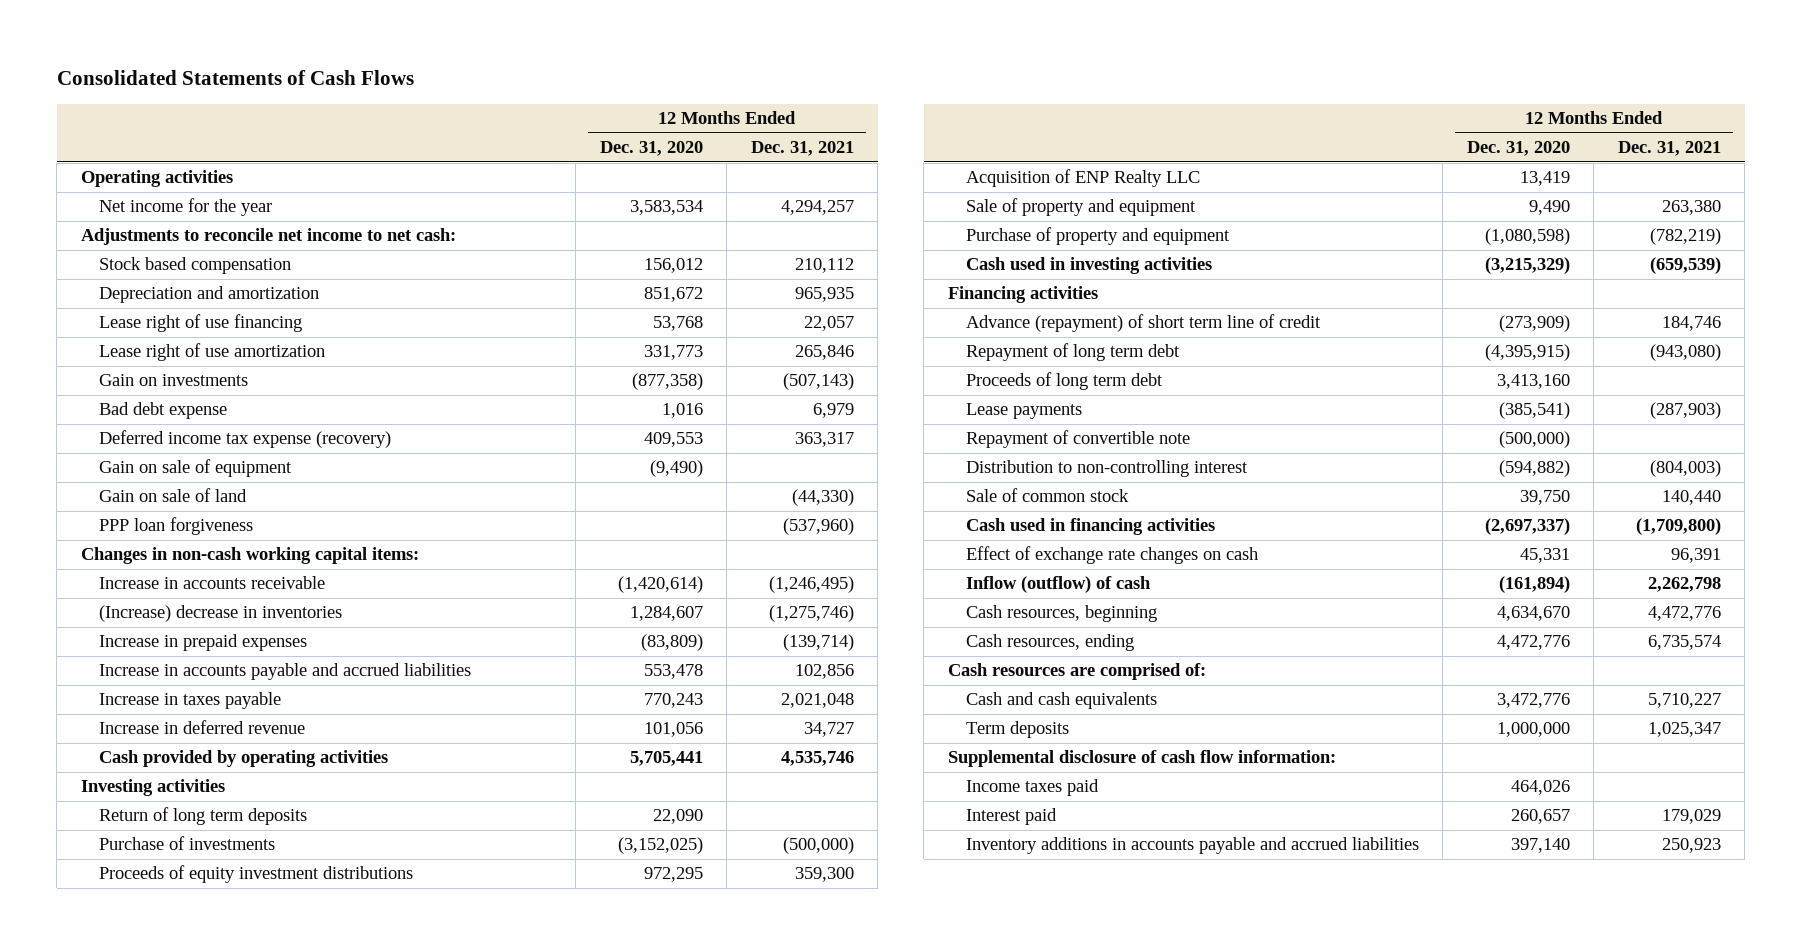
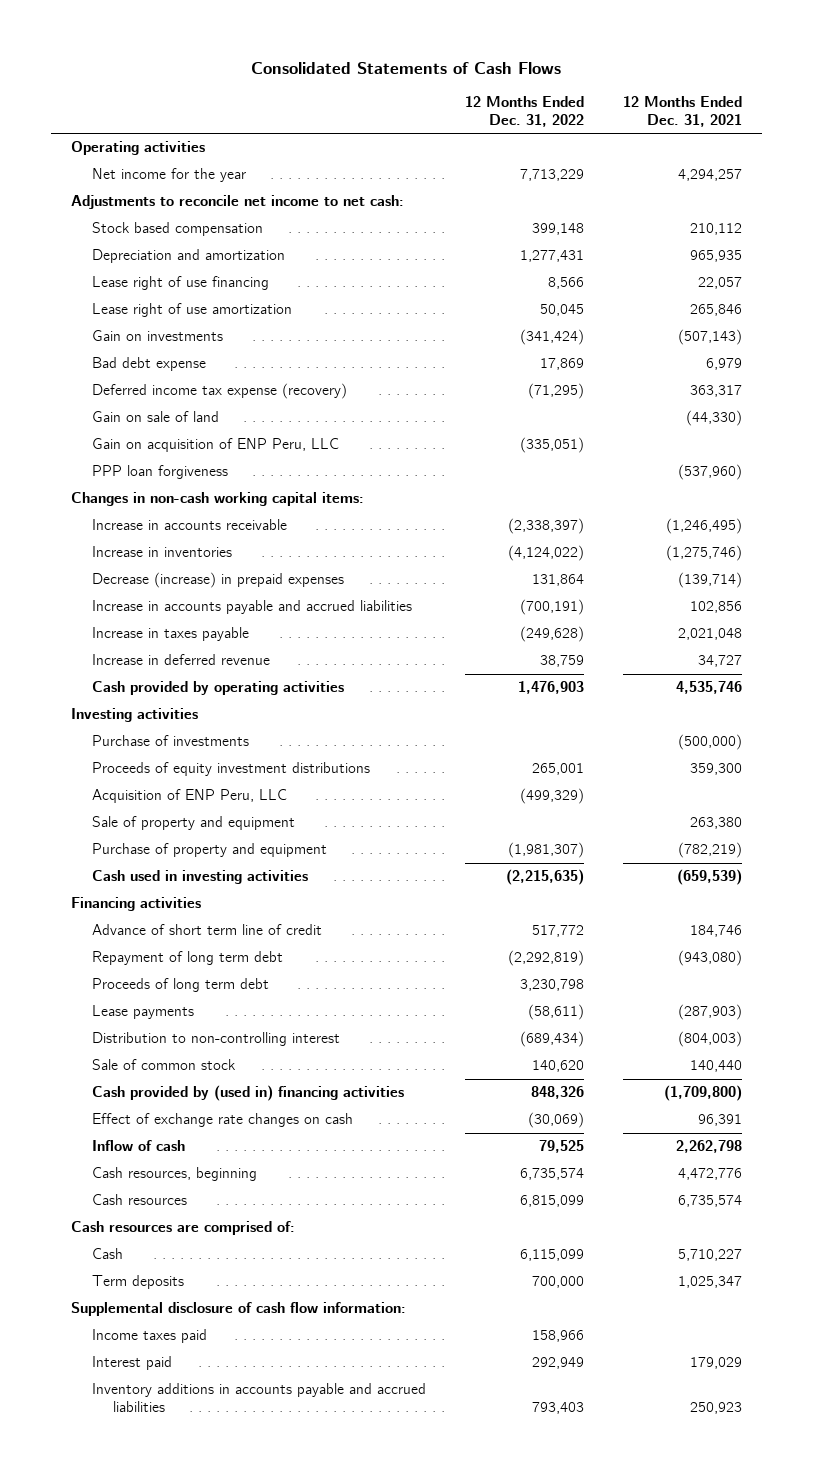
- | 12 Months Ended Dec. 31, 2020 | 12 Months Ended Dec. 31, 2021
+ | 12 Months Ended Dec. 31, 2022 | 12 Months Ended Dec. 31, 2021
- Gain on sale of equipment | (9,490) |
+ Gain on acquisition of ENP Peru, LLC | (335,051) |
- (Increase) decrease in inventories | 1,284,607 | (1,275,746)
- Increase in prepaid expenses | (83,809) | (139,714)
+ Increase in inventories | (4,124,022) | (1,275,746)
+ Decrease (increase) in prepaid expenses | 131,864 | (139,714)
- Return of long term deposits | 22,090 |
- Acquisition of ENP Realty LLC | 13,419 |
+ Acquisition of ENP Peru, LLC | (499,329) |
- Advance (repayment) of short term line of credit | (273,909) | 184,746
+ Advance of short term line of credit | 517,772 | 184,746
- Repayment of convertible note | (500,000) |
- Cash used in financing activities | (2,697,337) | (1,709,800)
+ Cash provided by (used in) financing activities | 848,326 | (1,709,800)
- Inflow (outflow) of cash | (161,894) | 2,262,798
+ Inflow of cash | 79,525 | 2,262,798
- Cash resources, ending | 4,472,776 | 6,735,574
+ Cash resources | 6,815,099 | 6,735,574
- Cash and cash equivalents | 3,472,776 | 5,710,227
+ Cash | 6,115,099 | 5,710,227

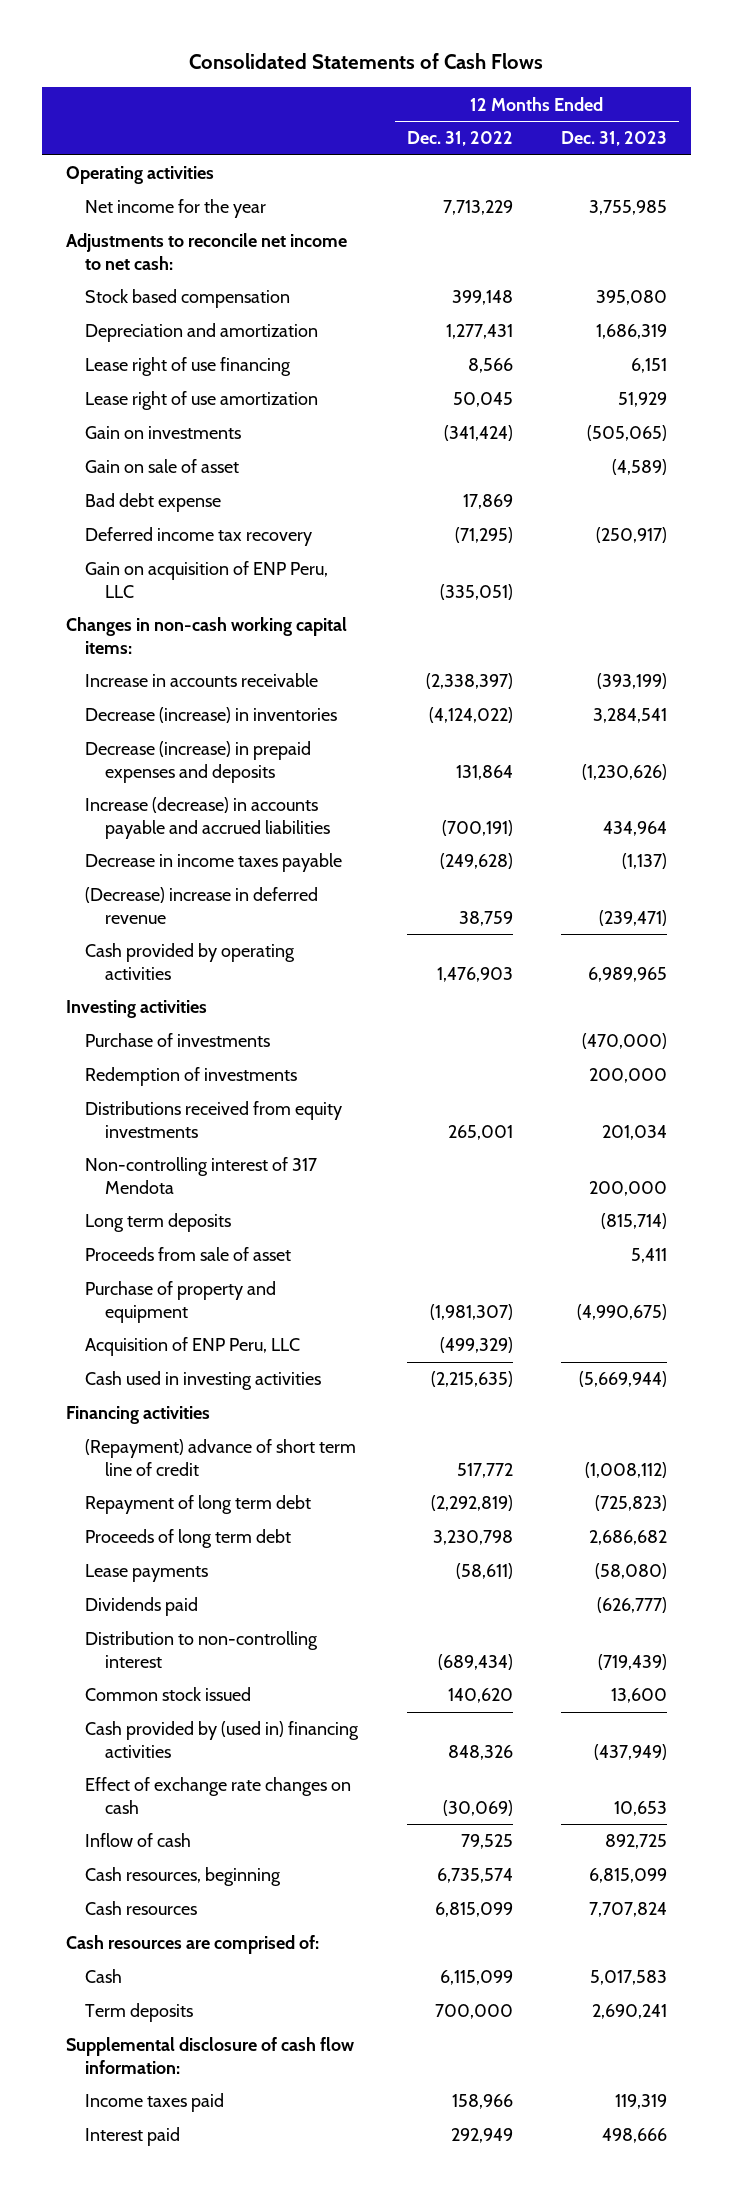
- | 12 Months Ended Dec. 31, 2022 | 12 Months Ended Dec. 31, 2021
+ | 12 Months Ended Dec. 31, 2022 | 12 Months Ended Dec. 31, 2023
+ Gain on sale of asset | | (4,589)
- Deferred income tax expense (recovery) | (71,295) | 363,317
- Gain on sale of land | | (44,330)
+ Deferred income tax recovery | (71,295) | (250,917)
- PPP loan forgiveness | | (537,960)
- Increase in inventories | (4,124,022) | (1,275,746)
- Decrease (increase) in prepaid expenses | 131,864 | (139,714)
- Increase in accounts payable and accrued liabilities | (700,191) | 102,856
- Increase in taxes payable | (249,628) | 2,021,048
- Increase in deferred revenue | 38,759 | 34,727
+ Decrease (increase) in inventories | (4,124,022) | 3,284,541
+ Decrease (increase) in prepaid expenses and deposits | 131,864 | (1,230,626)
+ Increase (decrease) in accounts payable and accrued liabilities | (700,191) | 434,964
+ Decrease in income taxes payable | (249,628) | (1,137)
+ (Decrease) increase in deferred revenue | 38,759 | (239,471)
- Proceeds of equity investment distributions | 265,001 | 359,300
- Sale of property and equipment | | 263,380
+ Redemption of investments | | 200,000
+ Distributions received from equity investments | 265,001 | 201,034
+ Non-controlling interest of 317 Mendota | | 200,000
+ Long term deposits | | (815,714)
+ Proceeds from sale of asset | | 5,411
moved down: Acquisition of ENP Peru, LLC | (499,329) |
- Advance of short term line of credit | 517,772 | 184,746
+ (Repayment) advance of short term line of credit | 517,772 | (1,008,112)
+ Dividends paid | | (626,777)
- Sale of common stock | 140,620 | 140,440
+ Common stock issued | 140,620 | 13,600
- Inventory additions in accounts payable and accrued liabilities | 793,403 | 250,923

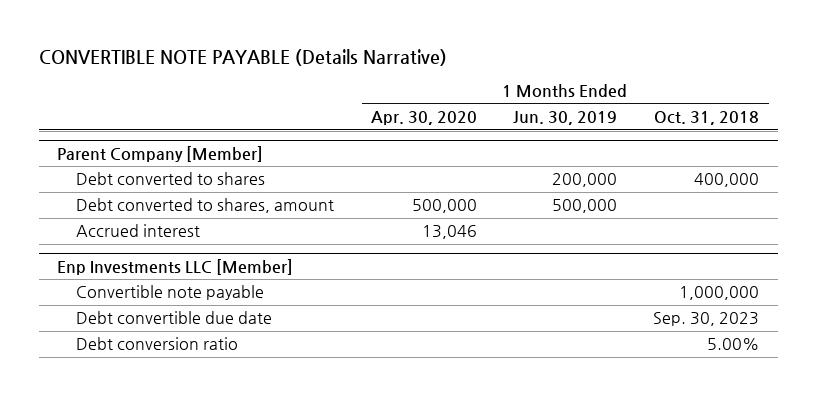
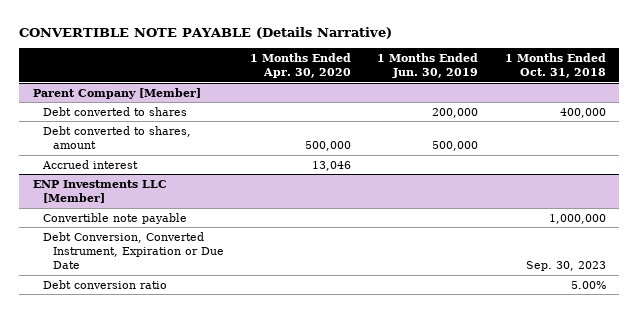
- Enp Investments LLC [Member]
+ ENP Investments LLC [Member]
- Debt convertible due date | | | Sep. 30, 2023
+ Debt Conversion, Converted Instrument, Expiration or Due Date | | | Sep. 30, 2023

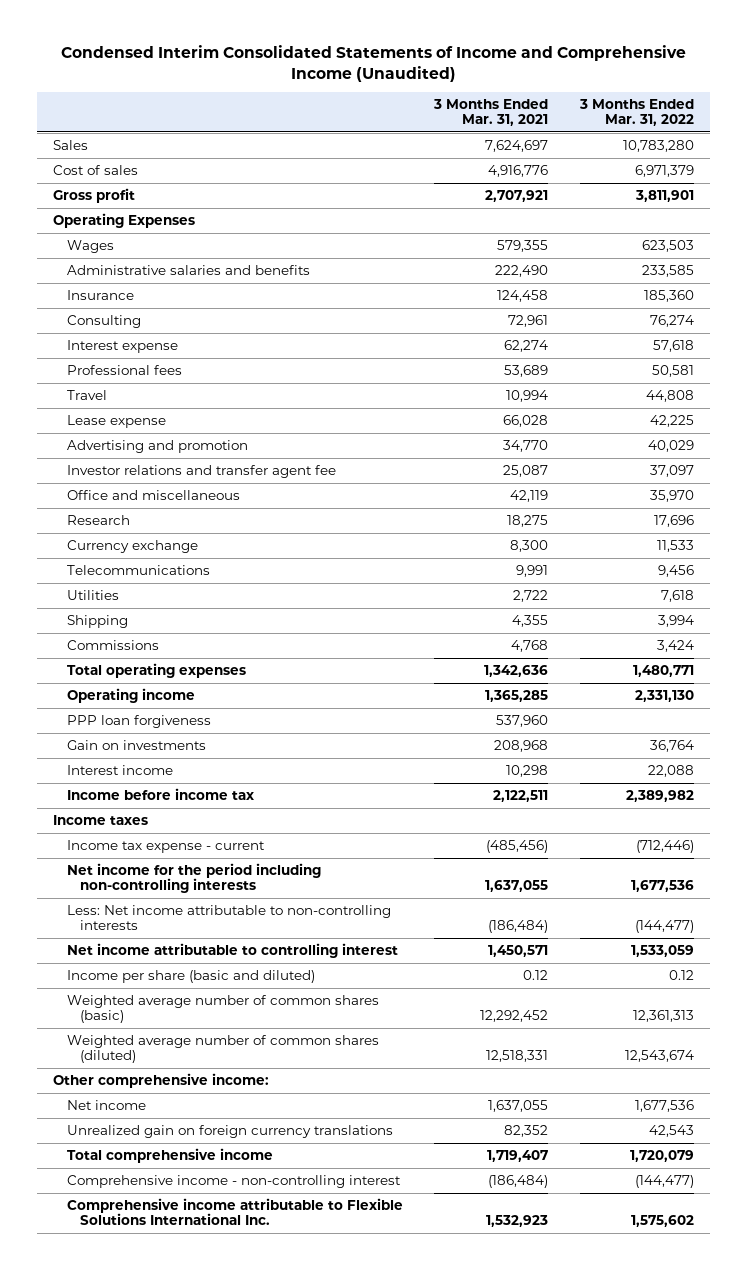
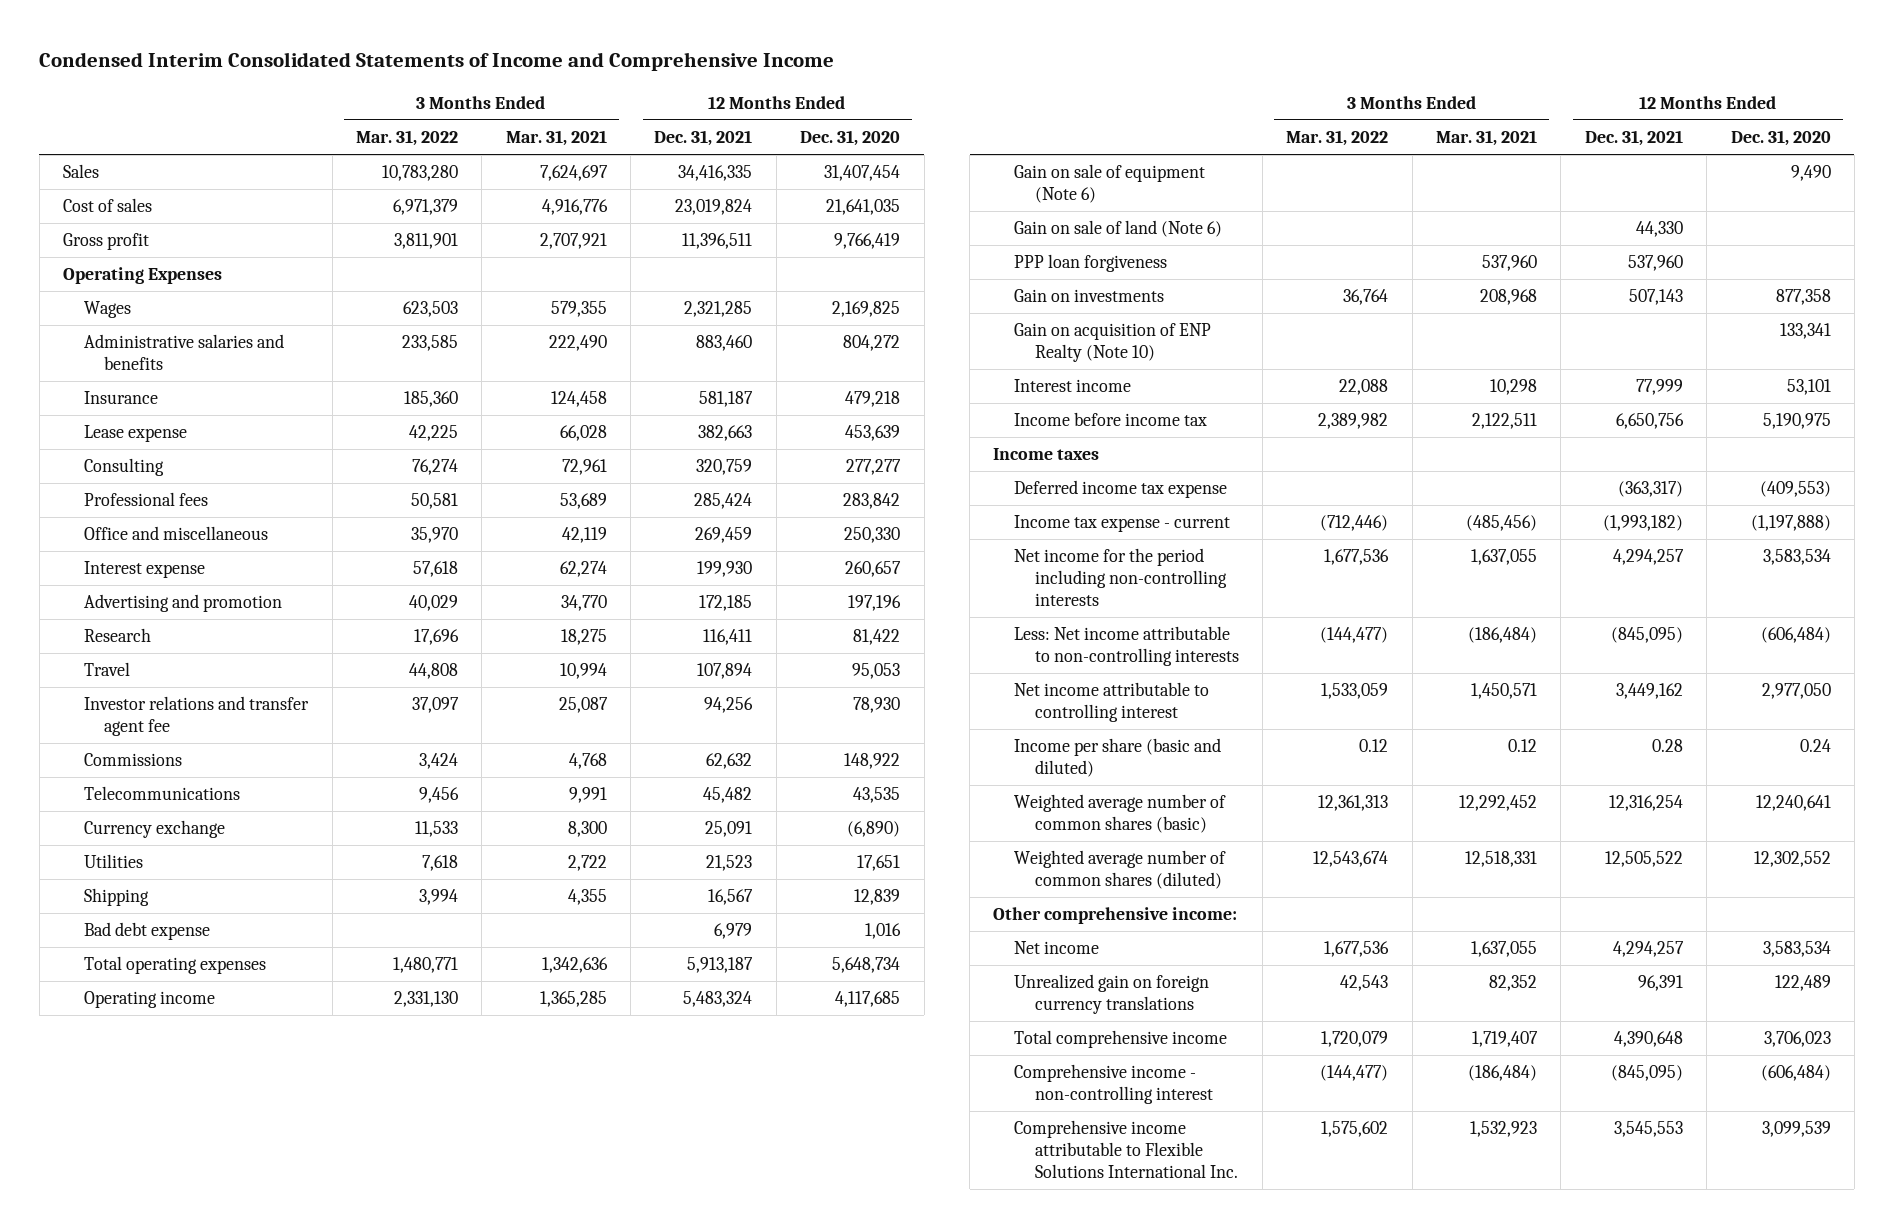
- Condensed Interim Consolidated Statements of Income and Comprehensive Income (Unaudited)
+ Condensed Interim Consolidated Statements of Income and Comprehensive Income
- | 3 Months Ended Mar. 31, 2021 | 3 Months Ended Mar. 31, 2022
+ | 3 Months Ended Mar. 31, 2022 | 3 Months Ended Mar. 31, 2021 | 12 Months Ended Dec. 31, 2021 | 12 Months Ended Dec. 31, 2020
moved up: Lease expense | 42,225 | 66,028 | 382,663 | 453,639
moved down: Interest expense | 57,618 | 62,274 | 199,930 | 260,657
moved down: Advertising and promotion | 40,029 | 34,770 | 172,185 | 197,196
moved down: Travel | 44,808 | 10,994 | 107,894 | 95,053
moved down: Investor relations and transfer agent fee | 37,097 | 25,087 | 94,256 | 78,930
moved up: Commissions | 3,424 | 4,768 | 62,632 | 148,922
moved down: Currency exchange | 11,533 | 8,300 | 25,091 | (6,890)
+ Bad debt expense | | | 6,979 | 1,016
+ Gain on sale of equipment (Note 6) | | | | 9,490
+ Gain on sale of land (Note 6) | | | 44,330 |
+ Gain on acquisition of ENP Realty (Note 10) | | | | 133,341
+ Deferred income tax expense | | | (363,317) | (409,553)

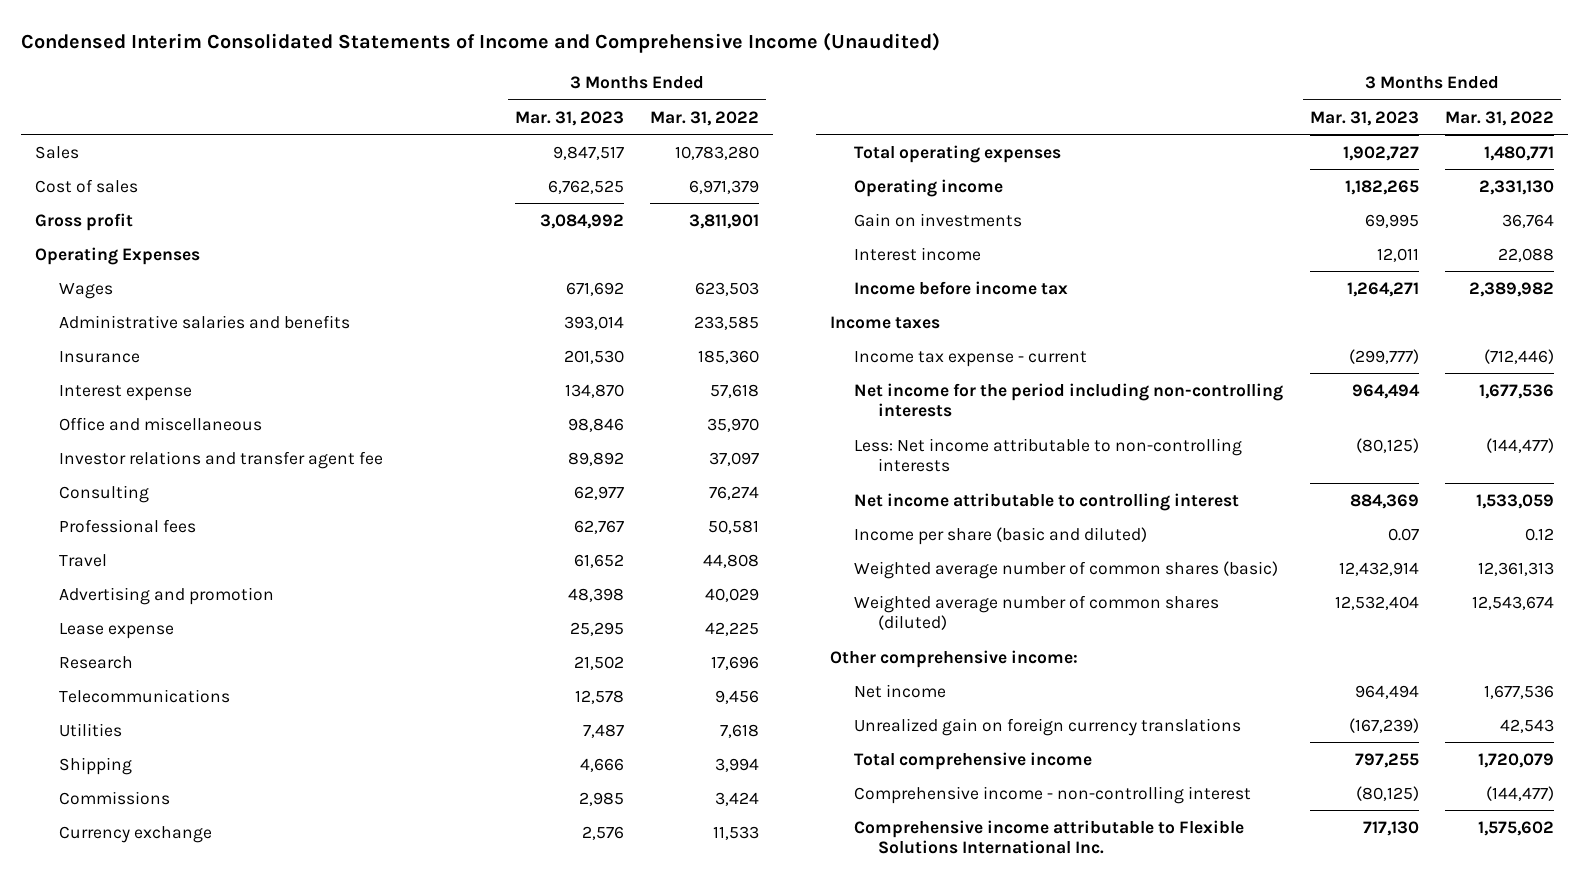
- Condensed Interim Consolidated Statements of Income and Comprehensive Income
+ Condensed Interim Consolidated Statements of Income and Comprehensive Income (Unaudited)
- | 3 Months Ended Mar. 31, 2022 | 3 Months Ended Mar. 31, 2021 | 12 Months Ended Dec. 31, 2021 | 12 Months Ended Dec. 31, 2020
+ | 3 Months Ended Mar. 31, 2023 | 3 Months Ended Mar. 31, 2022
moved up: Interest expense | 134,870 | 57,618
moved up: Office and miscellaneous | 98,846 | 35,970
moved up: Investor relations and transfer agent fee | 89,892 | 37,097
moved up: Travel | 61,652 | 44,808
moved down: Lease expense | 25,295 | 42,225
- Bad debt expense | | | 6,979 | 1,016
moved down: Commissions | 2,985 | 3,424
moved down: Currency exchange | 2,576 | 11,533
- Gain on sale of equipment (Note 6) | | | | 9,490
- Gain on sale of land (Note 6) | | | 44,330 |
- PPP loan forgiveness | | 537,960 | 537,960 |
- Gain on acquisition of ENP Realty (Note 10) | | | | 133,341
- Deferred income tax expense | | | (363,317) | (409,553)

